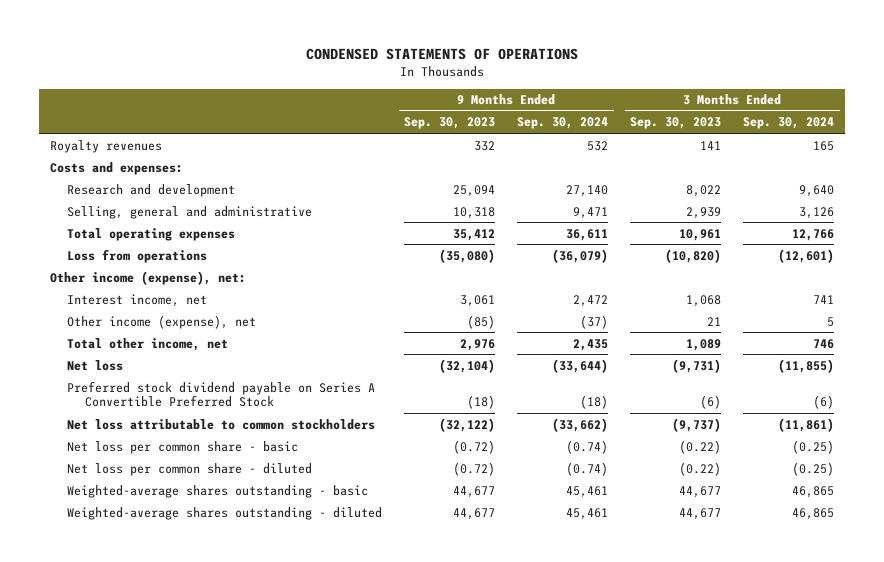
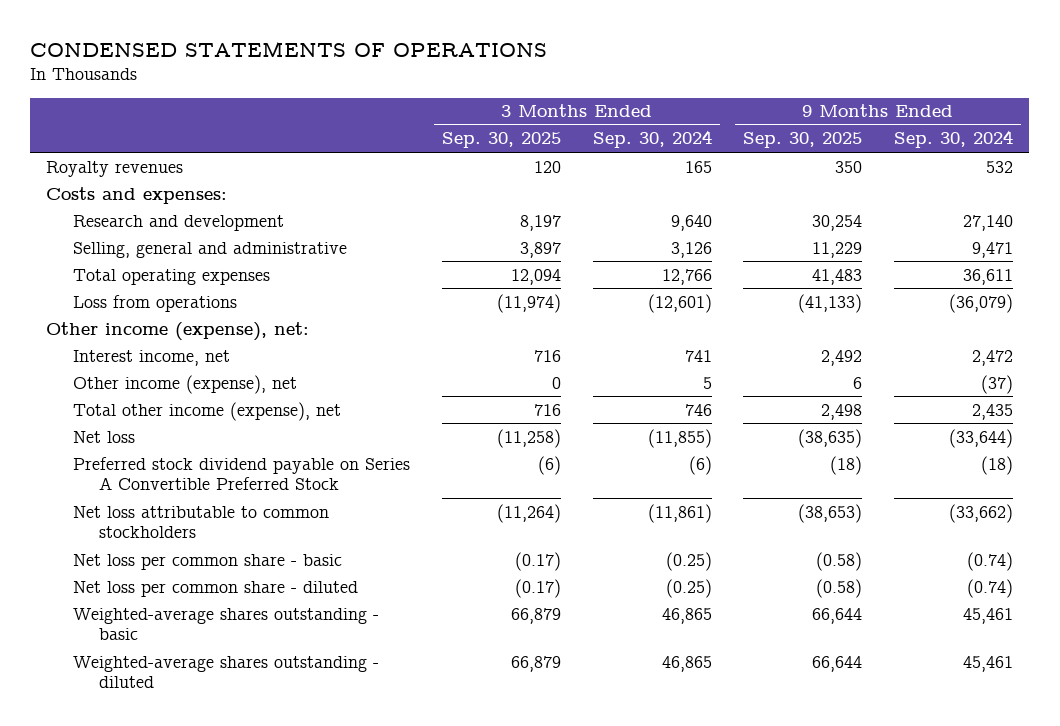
- | 9 Months Ended Sep. 30, 2023 | 9 Months Ended Sep. 30, 2024 | 3 Months Ended Sep. 30, 2023 | 3 Months Ended Sep. 30, 2024
+ | 3 Months Ended Sep. 30, 2025 | 3 Months Ended Sep. 30, 2024 | 9 Months Ended Sep. 30, 2025 | 9 Months Ended Sep. 30, 2024
- Total other income, net | 2,976 | 2,435 | 1,089 | 746
+ Total other income (expense), net | 716 | 746 | 2,498 | 2,435

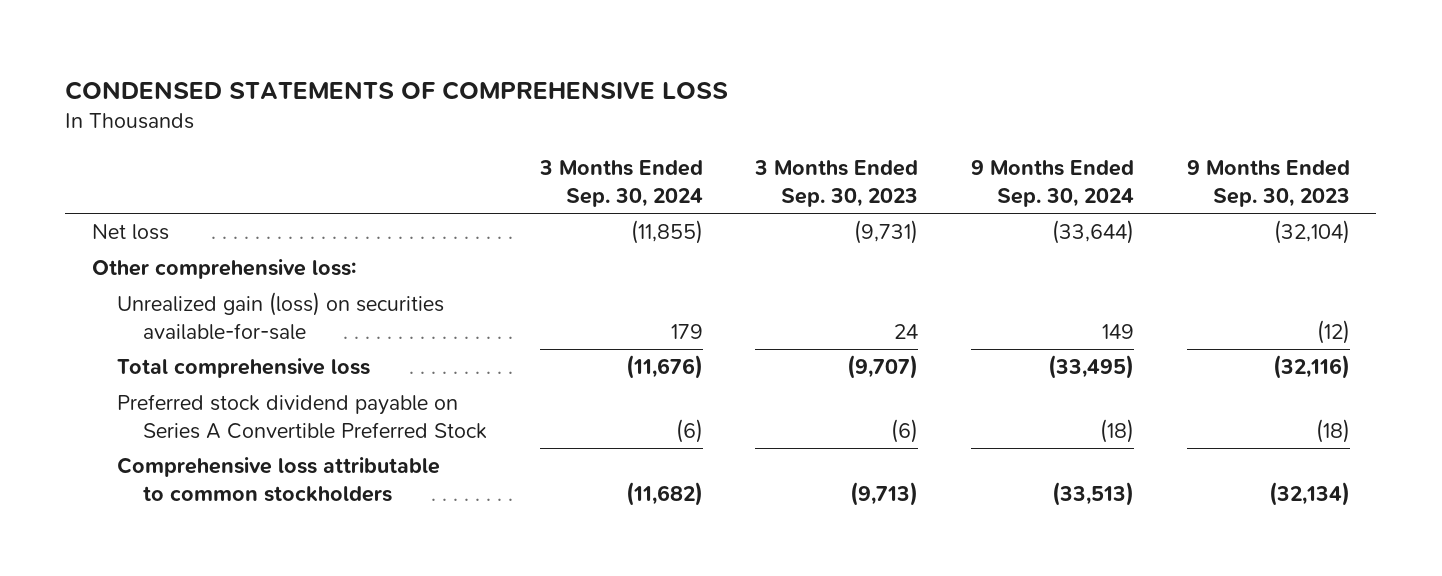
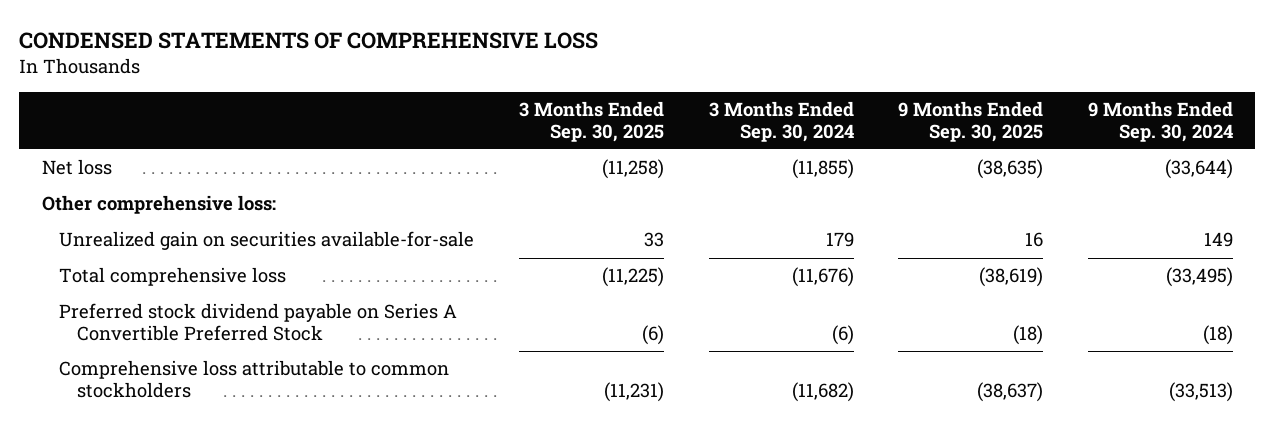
- | 3 Months Ended Sep. 30, 2024 | 3 Months Ended Sep. 30, 2023 | 9 Months Ended Sep. 30, 2024 | 9 Months Ended Sep. 30, 2023
+ | 3 Months Ended Sep. 30, 2025 | 3 Months Ended Sep. 30, 2024 | 9 Months Ended Sep. 30, 2025 | 9 Months Ended Sep. 30, 2024
- Unrealized gain (loss) on securities available-for-sale | 179 | 24 | 149 | (12)
+ Unrealized gain on securities available-for-sale | 33 | 179 | 16 | 149

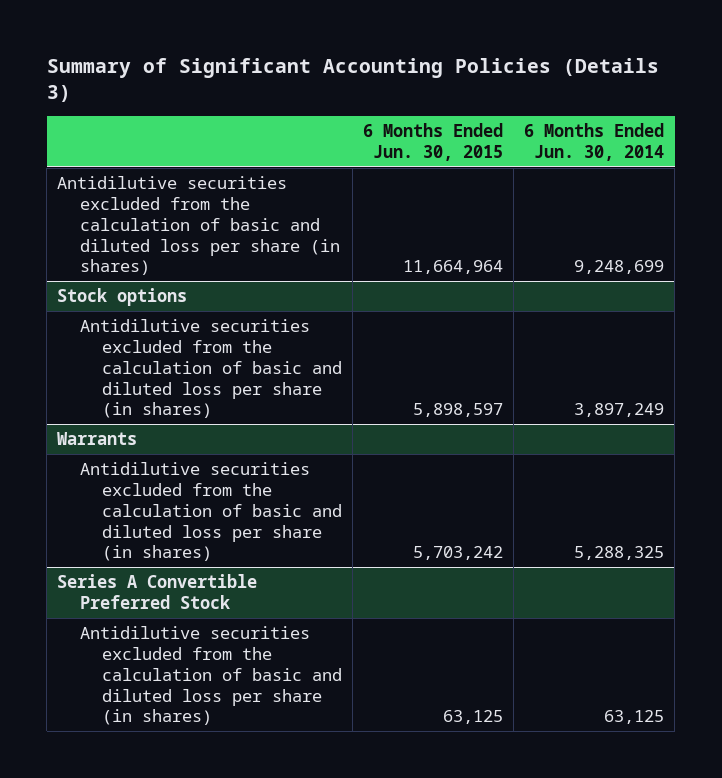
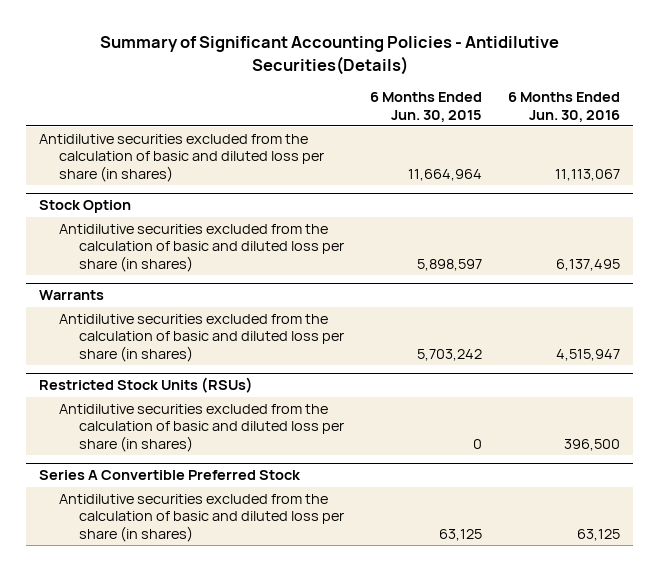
- Summary of Significant Accounting Policies (Details 3)
+ Summary of Significant Accounting Policies - Antidilutive Securities(Details)
- | 6 Months Ended Jun. 30, 2015 | 6 Months Ended Jun. 30, 2014
+ | 6 Months Ended Jun. 30, 2015 | 6 Months Ended Jun. 30, 2016
- Stock options
+ Stock Option
+ Restricted Stock Units (RSUs)
+ Antidilutive securities excluded from the calculation of basic and diluted loss per share (in shares) | 0 | 396,500

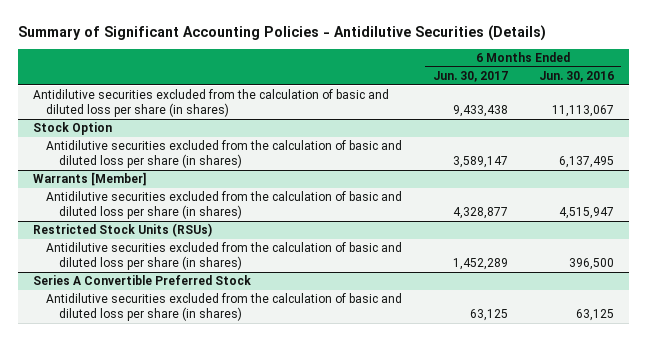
- Summary of Significant Accounting Policies - Antidilutive Securities(Details)
+ Summary of Significant Accounting Policies - Antidilutive Securities (Details)
- | 6 Months Ended Jun. 30, 2015 | 6 Months Ended Jun. 30, 2016
+ | 6 Months Ended Jun. 30, 2017 | 6 Months Ended Jun. 30, 2016
- Warrants
+ Warrants [Member]

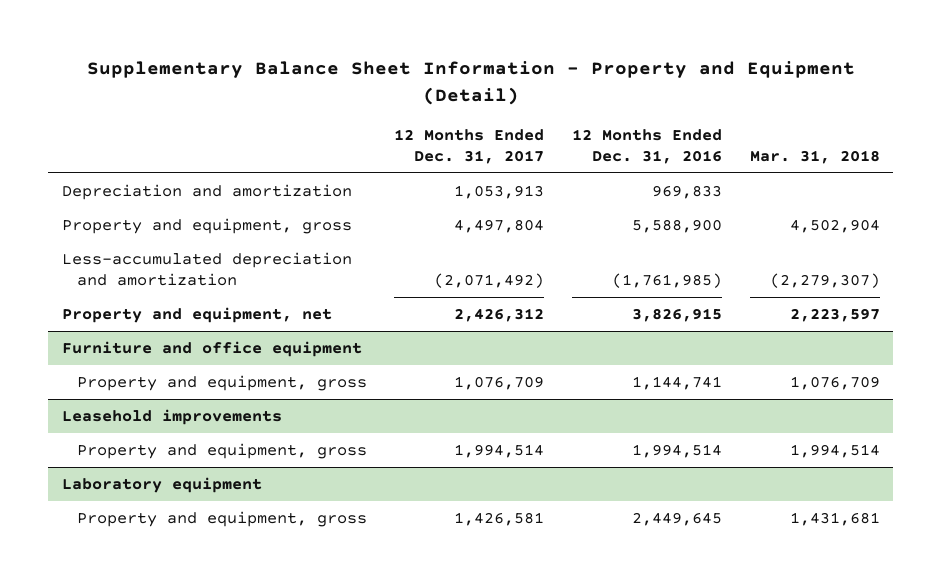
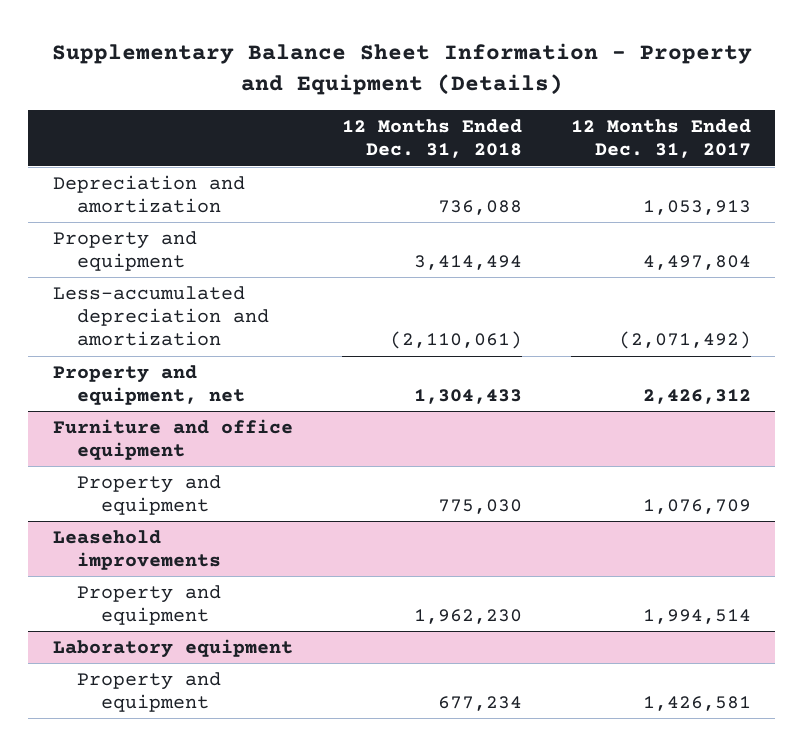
- Supplementary Balance Sheet Information - Property and Equipment (Detail)
+ Supplementary Balance Sheet Information - Property and Equipment (Details)
- | 12 Months Ended Dec. 31, 2017 | 12 Months Ended Dec. 31, 2016 | Mar. 31, 2018
+ | 12 Months Ended Dec. 31, 2018 | 12 Months Ended Dec. 31, 2017
- Property and equipment, gross | 4,497,804 | 5,588,900 | 4,502,904
+ Property and equipment | 3,414,494 | 4,497,804
@ Furniture and office equipment
- Property and equipment, gross | 1,076,709 | 1,144,741 | 1,076,709
+ Property and equipment | 775,030 | 1,076,709
@ Leasehold improvements
- Property and equipment, gross | 1,994,514 | 1,994,514 | 1,994,514
+ Property and equipment | 1,962,230 | 1,994,514
@ Laboratory equipment
- Property and equipment, gross | 1,426,581 | 2,449,645 | 1,431,681
+ Property and equipment | 677,234 | 1,426,581

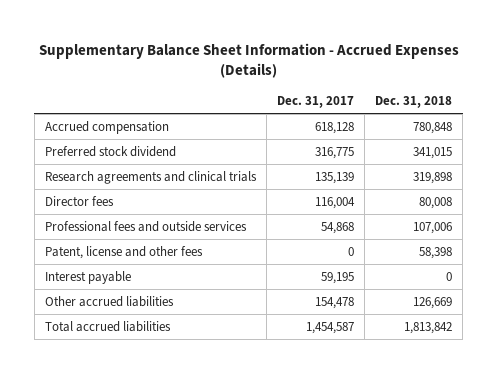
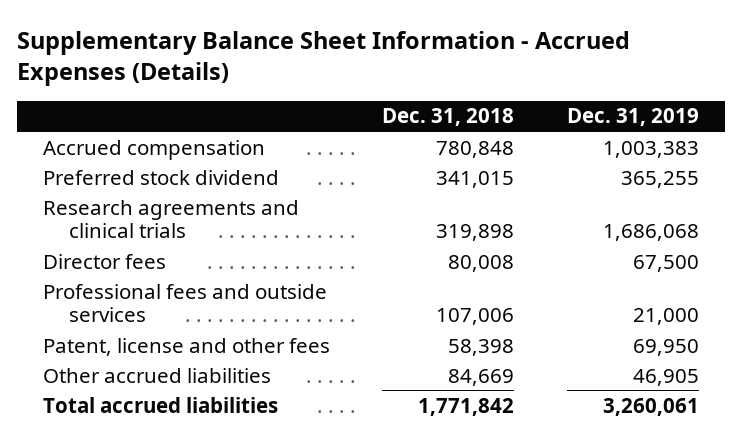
- | Dec. 31, 2017 | Dec. 31, 2018
+ | Dec. 31, 2018 | Dec. 31, 2019
- Interest payable | 59,195 | 0
- Other accrued liabilities | 154,478 | 126,669
- Total accrued liabilities | 1,454,587 | 1,813,842
+ Other accrued liabilities | 84,669 | 46,905
+ Total accrued liabilities | 1,771,842 | 3,260,061

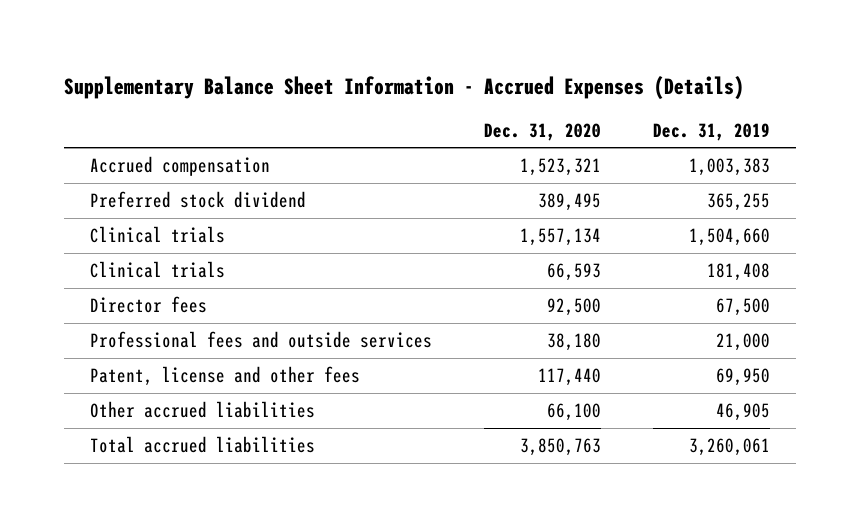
- | Dec. 31, 2018 | Dec. 31, 2019
+ | Dec. 31, 2020 | Dec. 31, 2019
- Research agreements and clinical trials | 319,898 | 1,686,068
+ Clinical trials | 1,557,134 | 1,504,660
+ Clinical trials | 66,593 | 181,408

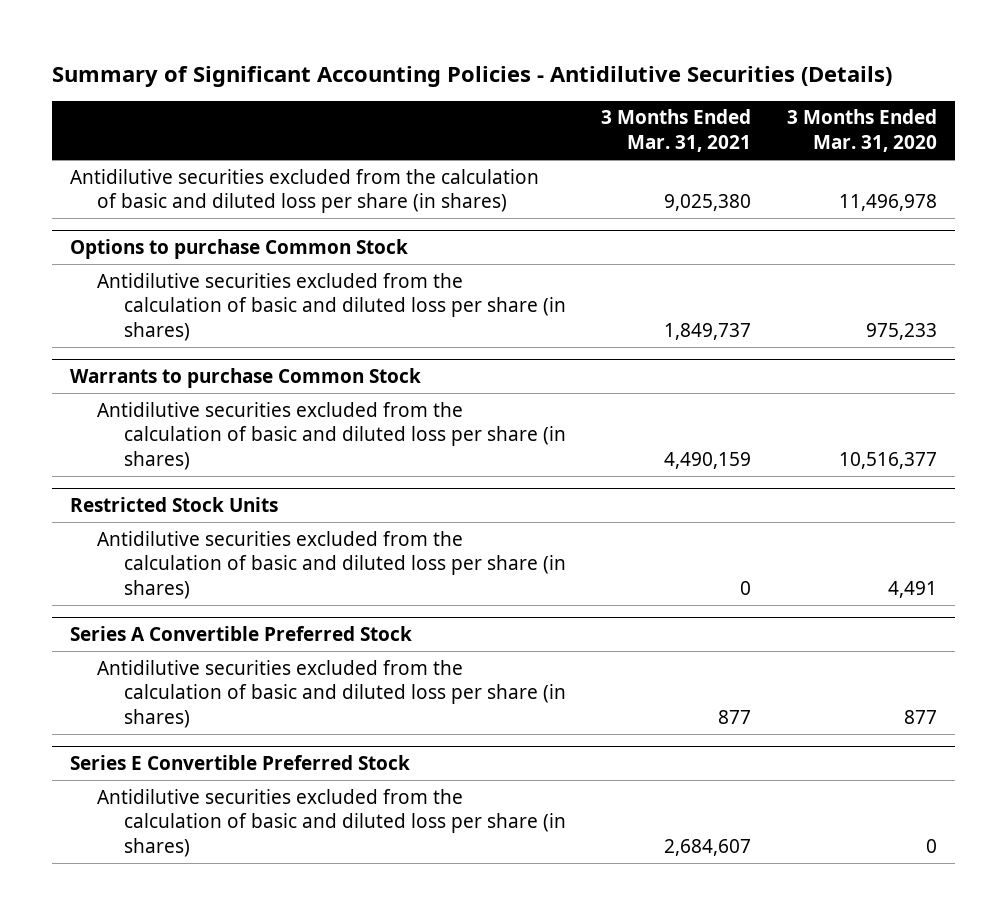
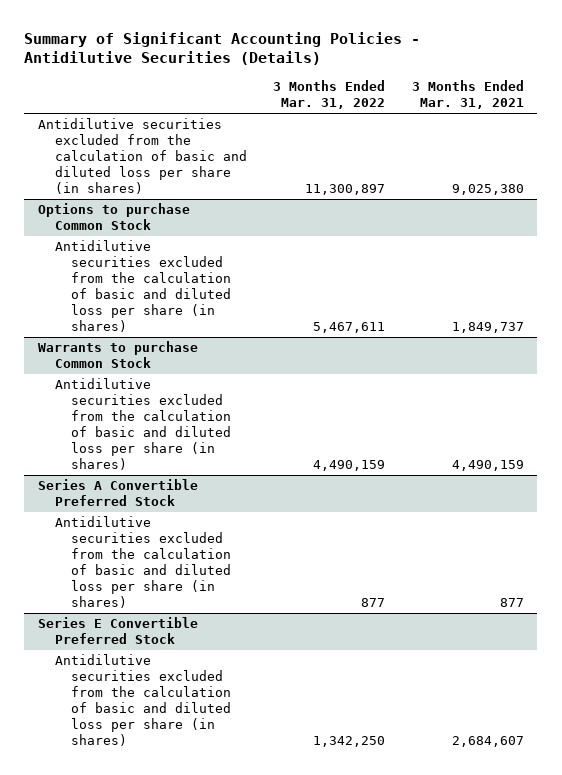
- | 3 Months Ended Mar. 31, 2021 | 3 Months Ended Mar. 31, 2020
+ | 3 Months Ended Mar. 31, 2022 | 3 Months Ended Mar. 31, 2021
- Restricted Stock Units
- Antidilutive securities excluded from the calculation of basic and diluted loss per share (in shares) | 0 | 4,491

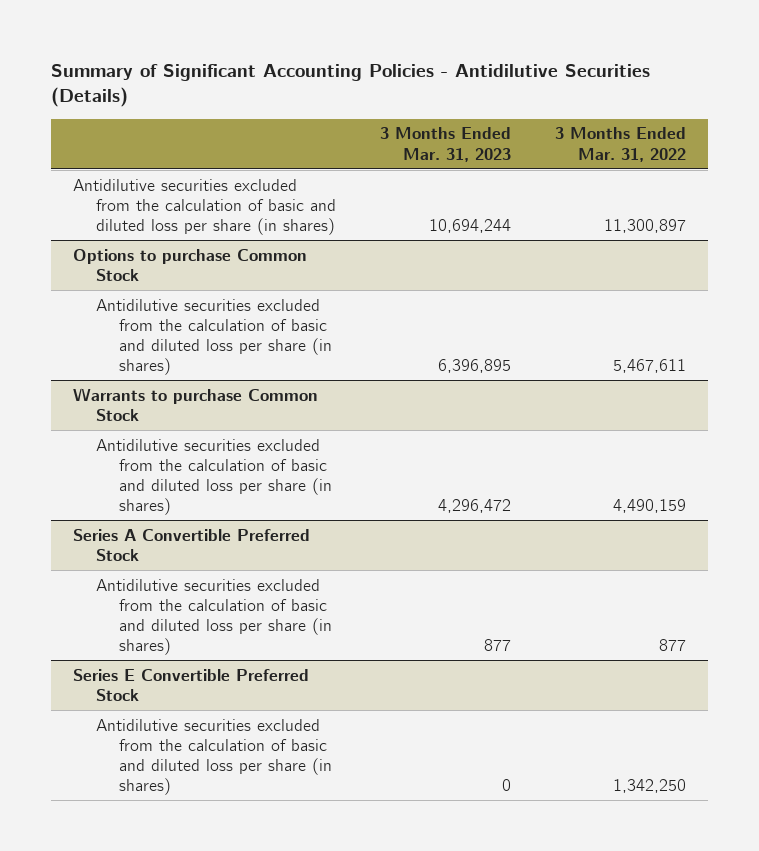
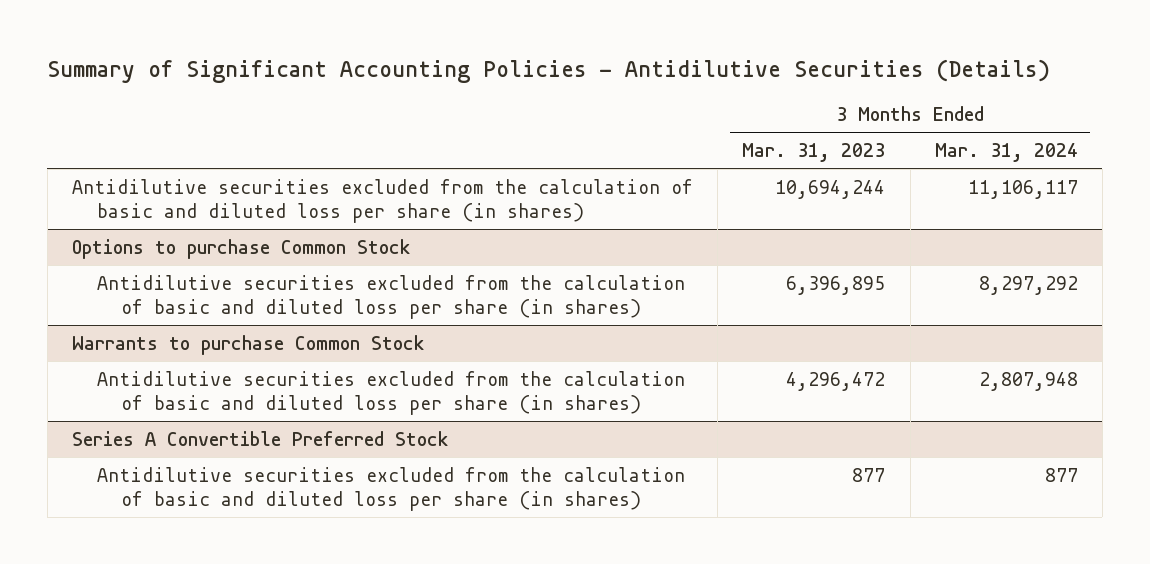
- | 3 Months Ended Mar. 31, 2023 | 3 Months Ended Mar. 31, 2022
+ | 3 Months Ended Mar. 31, 2023 | 3 Months Ended Mar. 31, 2024
- Series E Convertible Preferred Stock
- Antidilutive securities excluded from the calculation of basic and diluted loss per share (in shares) | 0 | 1,342,250

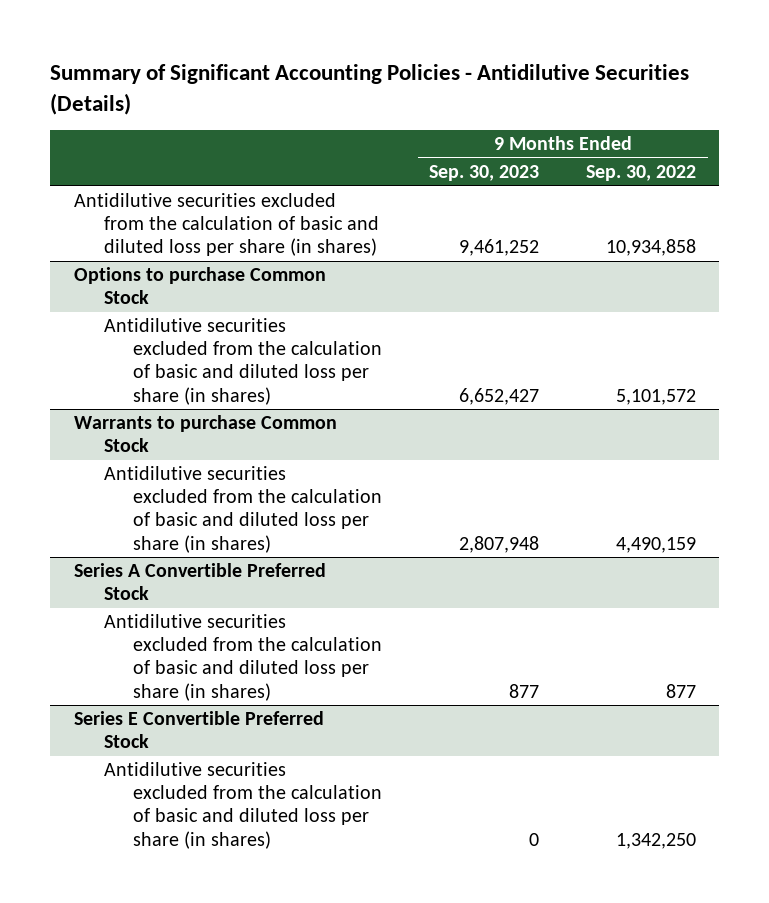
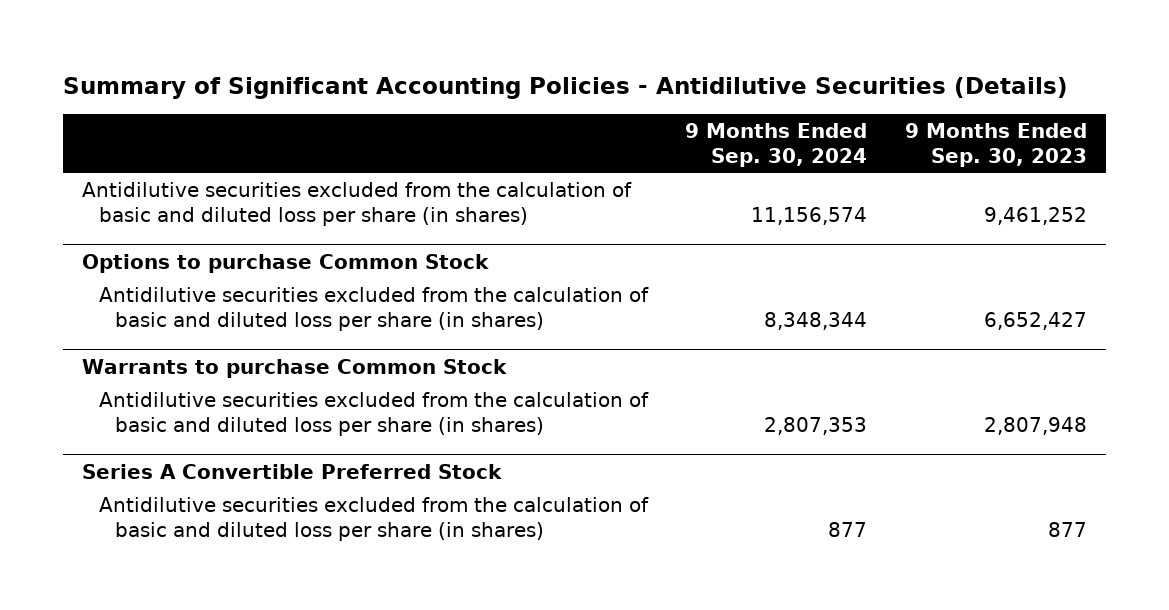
- | 9 Months Ended Sep. 30, 2023 | 9 Months Ended Sep. 30, 2022
+ | 9 Months Ended Sep. 30, 2024 | 9 Months Ended Sep. 30, 2023
- Series E Convertible Preferred Stock
- Antidilutive securities excluded from the calculation of basic and diluted loss per share (in shares) | 0 | 1,342,250

